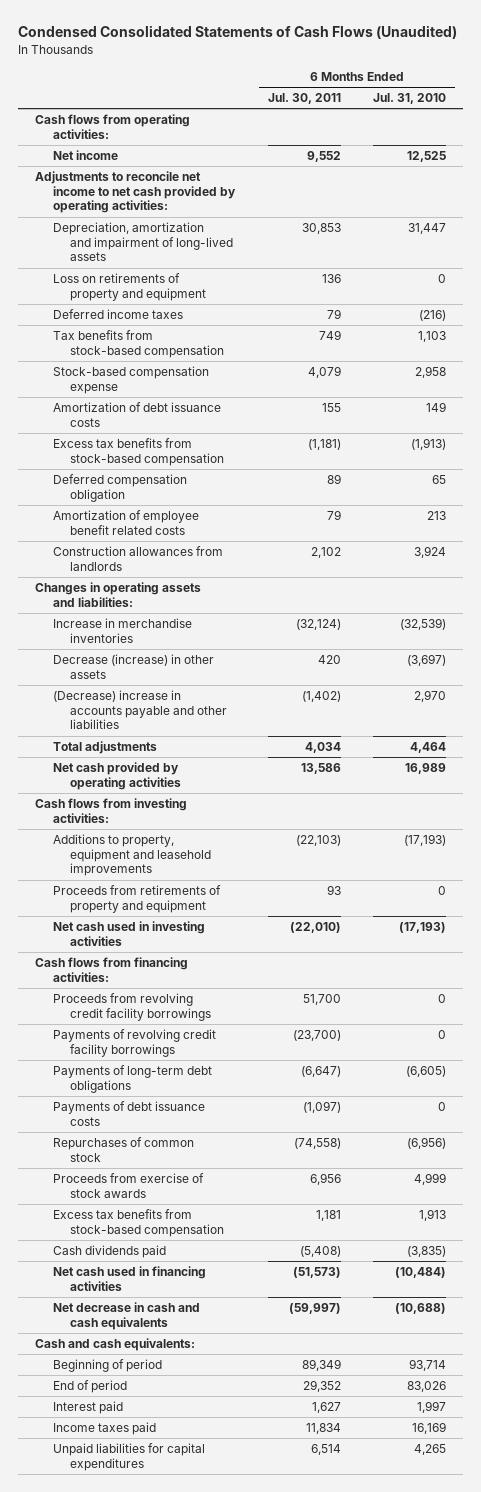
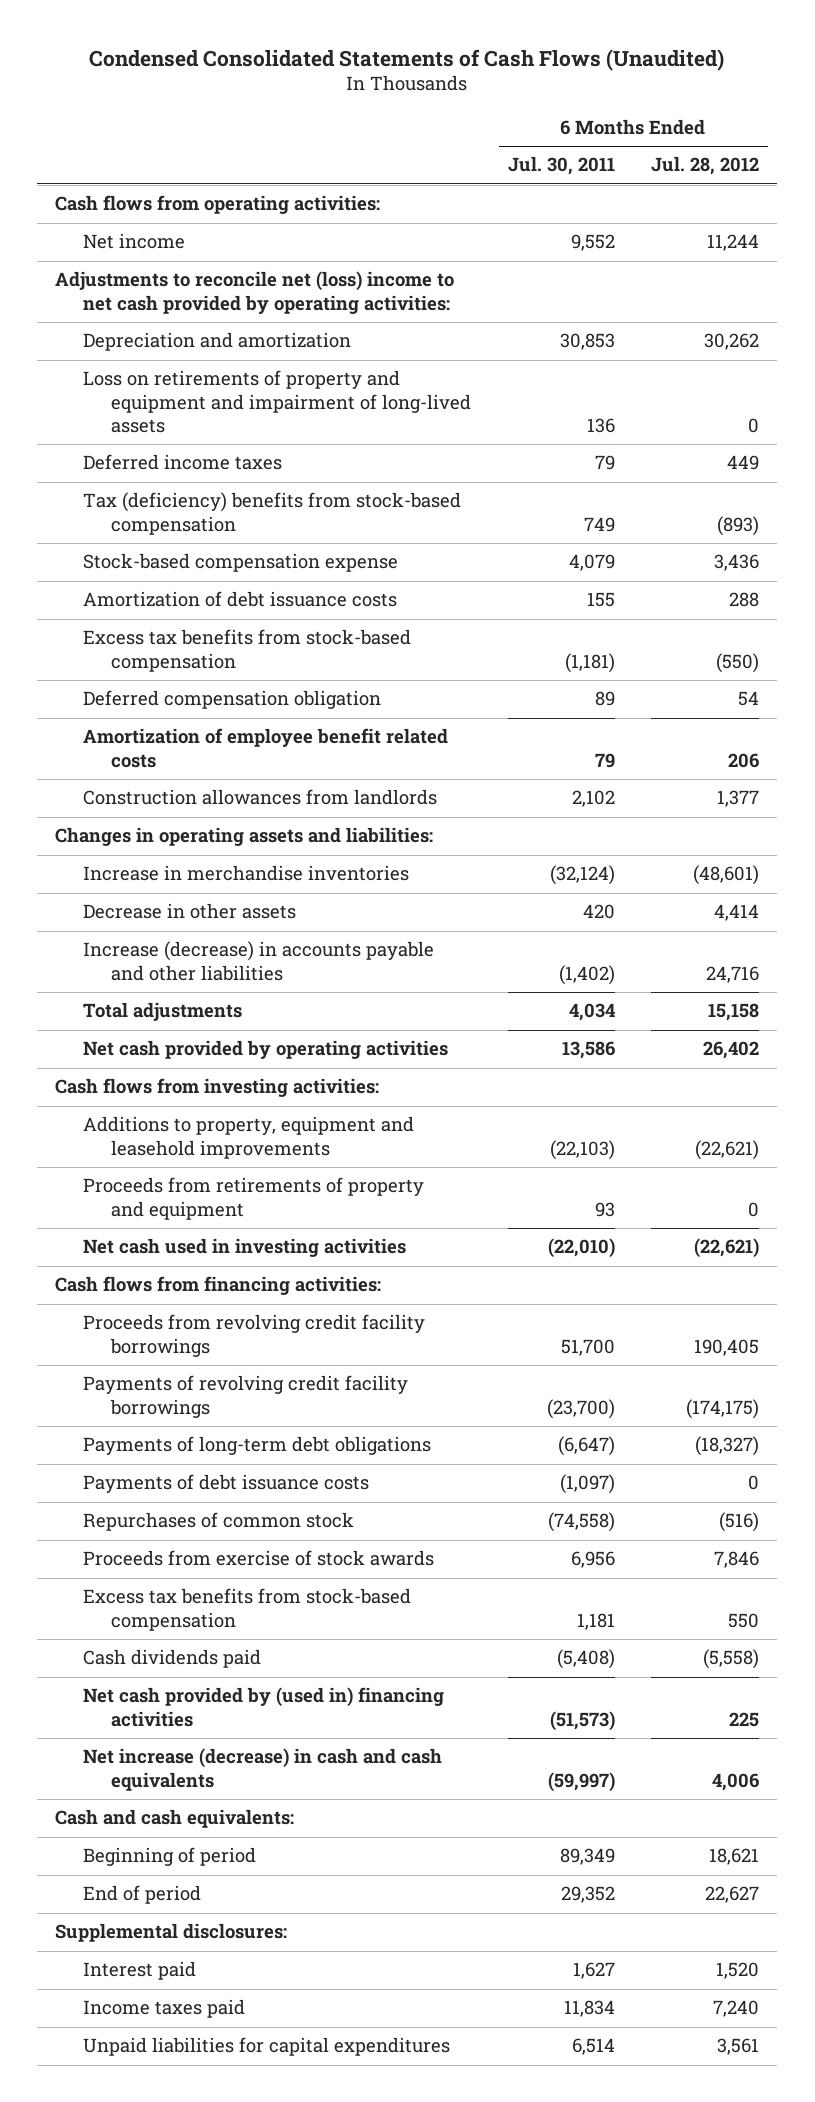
- | 6 Months Ended Jul. 30, 2011 | 6 Months Ended Jul. 31, 2010
+ | 6 Months Ended Jul. 30, 2011 | 6 Months Ended Jul. 28, 2012
- Adjustments to reconcile net income to net cash provided by operating activities:
- Depreciation, amortization and impairment of long-lived assets | 30,853 | 31,447
- Loss on retirements of property and equipment | 136 | 0
+ Adjustments to reconcile net (loss) income to net cash provided by operating activities:
+ Depreciation and amortization | 30,853 | 30,262
+ Loss on retirements of property and equipment and impairment of long-lived assets | 136 | 0
- Tax benefits from stock-based compensation | 749 | 1,103
+ Tax (deficiency) benefits from stock-based compensation | 749 | (893)
- Decrease (increase) in other assets | 420 | (3,697)
- (Decrease) increase in accounts payable and other liabilities | (1,402) | 2,970
+ Decrease in other assets | 420 | 4,414
+ Increase (decrease) in accounts payable and other liabilities | (1,402) | 24,716
- Net cash used in financing activities | (51,573) | (10,484)
- Net decrease in cash and cash equivalents | (59,997) | (10,688)
+ Net cash provided by (used in) financing activities | (51,573) | 225
+ Net increase (decrease) in cash and cash equivalents | (59,997) | 4,006
+ Supplemental disclosures:

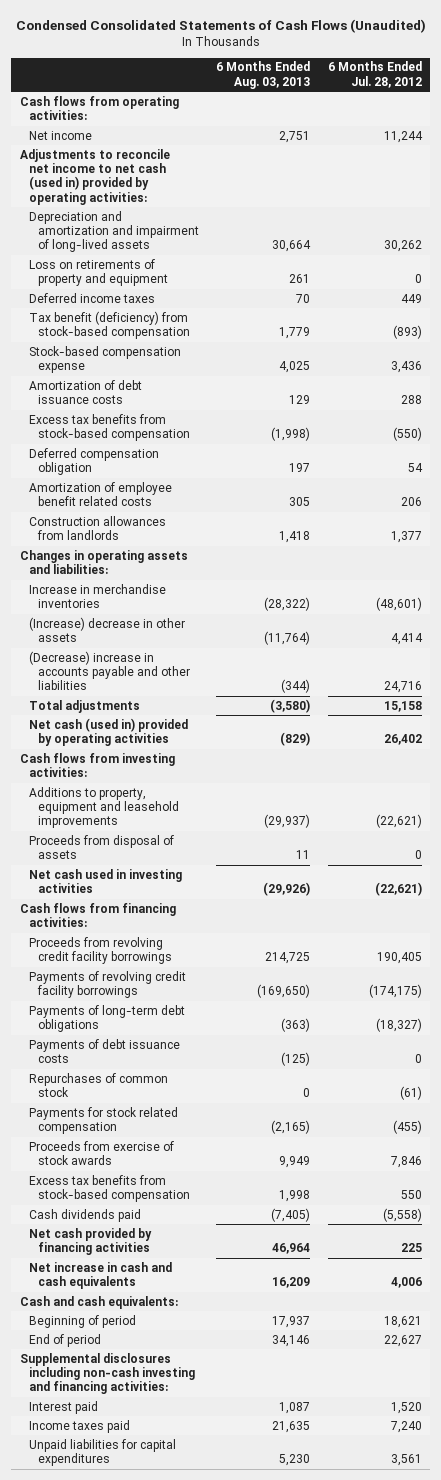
- | 6 Months Ended Jul. 30, 2011 | 6 Months Ended Jul. 28, 2012
+ | 6 Months Ended Aug. 03, 2013 | 6 Months Ended Jul. 28, 2012
- Adjustments to reconcile net (loss) income to net cash provided by operating activities:
- Depreciation and amortization | 30,853 | 30,262
- Loss on retirements of property and equipment and impairment of long-lived assets | 136 | 0
+ Adjustments to reconcile net income to net cash (used in) provided by operating activities:
+ Depreciation and amortization and impairment of long-lived assets | 30,664 | 30,262
+ Loss on retirements of property and equipment | 261 | 0
- Tax (deficiency) benefits from stock-based compensation | 749 | (893)
+ Tax benefit (deficiency) from stock-based compensation | 1,779 | (893)
- Decrease in other assets | 420 | 4,414
- Increase (decrease) in accounts payable and other liabilities | (1,402) | 24,716
+ (Increase) decrease in other assets | (11,764) | 4,414
+ (Decrease) increase in accounts payable and other liabilities | (344) | 24,716
- Net cash provided by operating activities | 13,586 | 26,402
+ Net cash (used in) provided by operating activities | (829) | 26,402
- Proceeds from retirements of property and equipment | 93 | 0
+ Proceeds from disposal of assets | 11 | 0
- Repurchases of common stock | (74,558) | (516)
+ Repurchases of common stock | 0 | (61)
+ Payments for stock related compensation | (2,165) | (455)
- Net cash provided by (used in) financing activities | (51,573) | 225
- Net increase (decrease) in cash and cash equivalents | (59,997) | 4,006
+ Net cash provided by financing activities | 46,964 | 225
+ Net increase in cash and cash equivalents | 16,209 | 4,006
- Supplemental disclosures:
+ Supplemental disclosures including non-cash investing and financing activities:

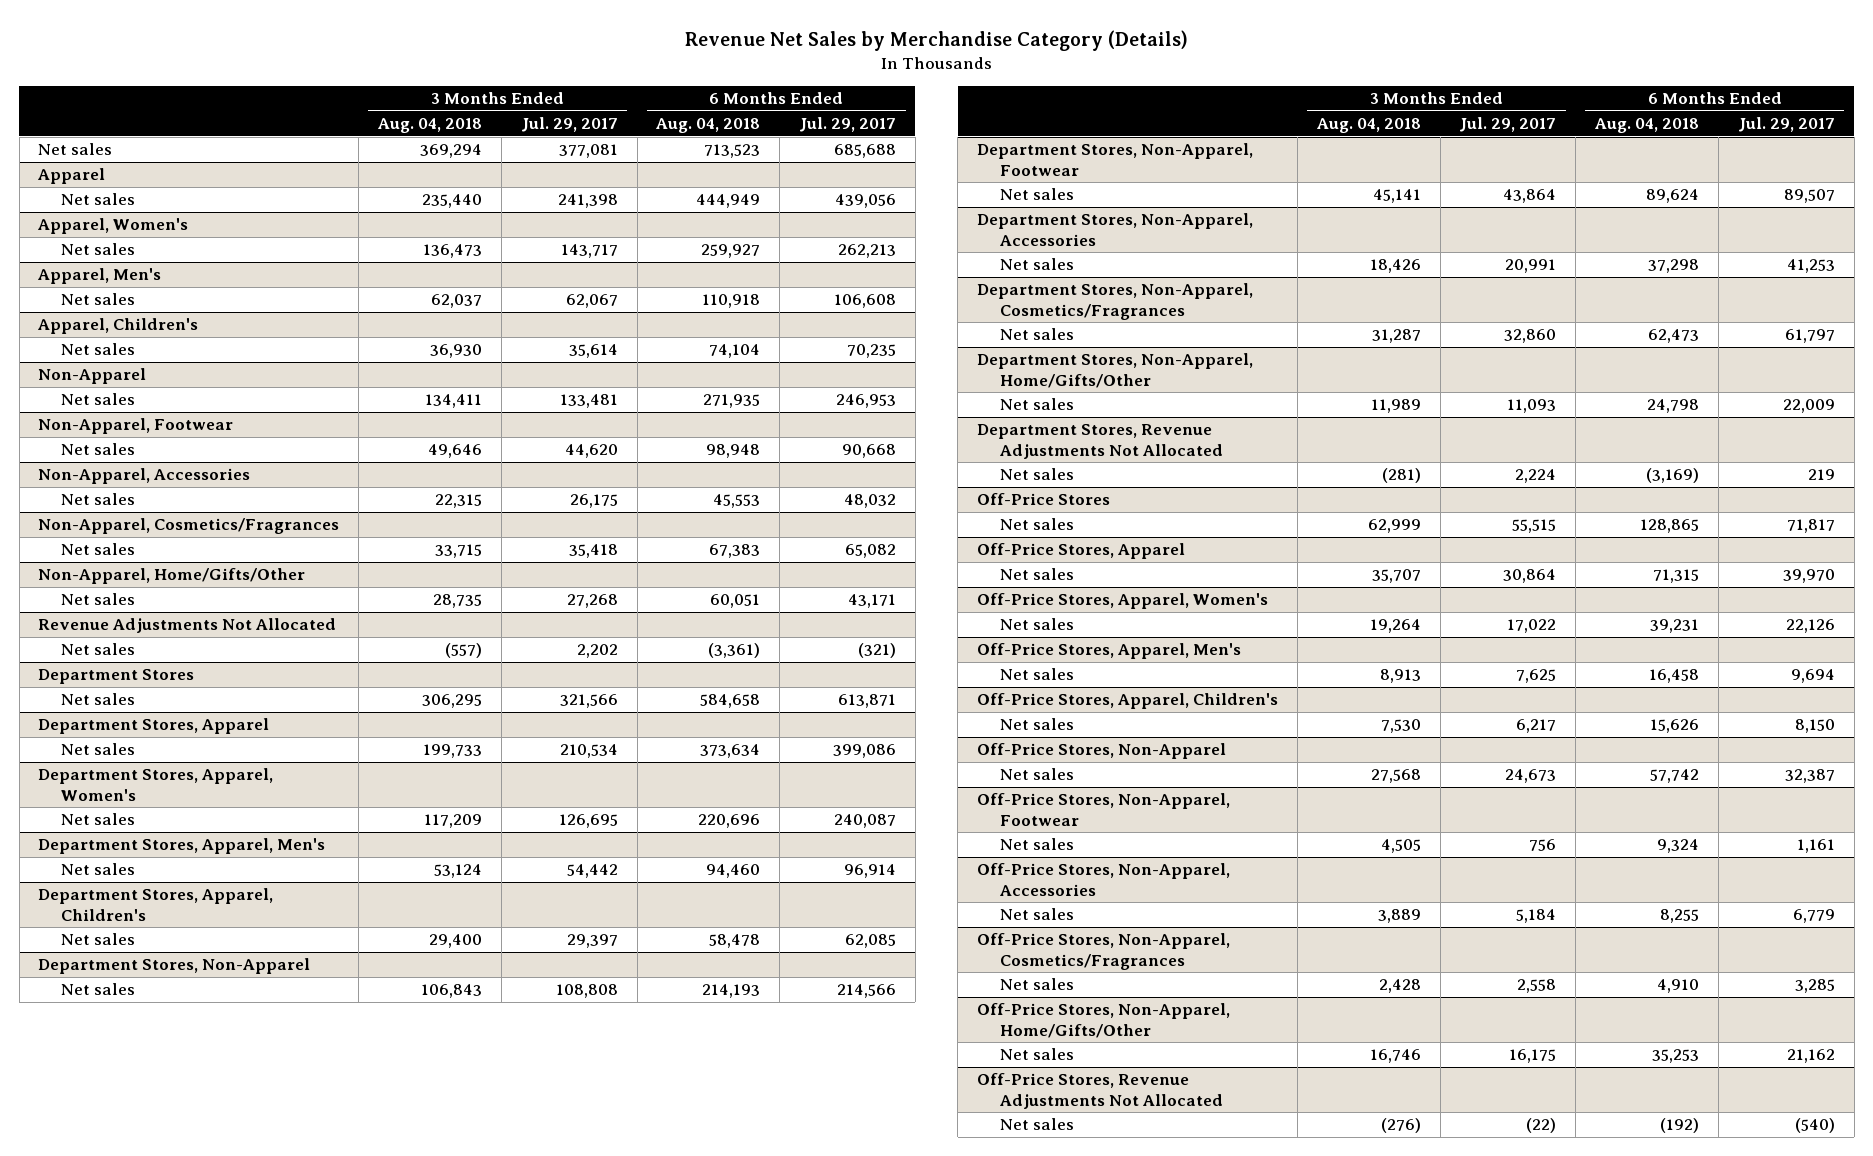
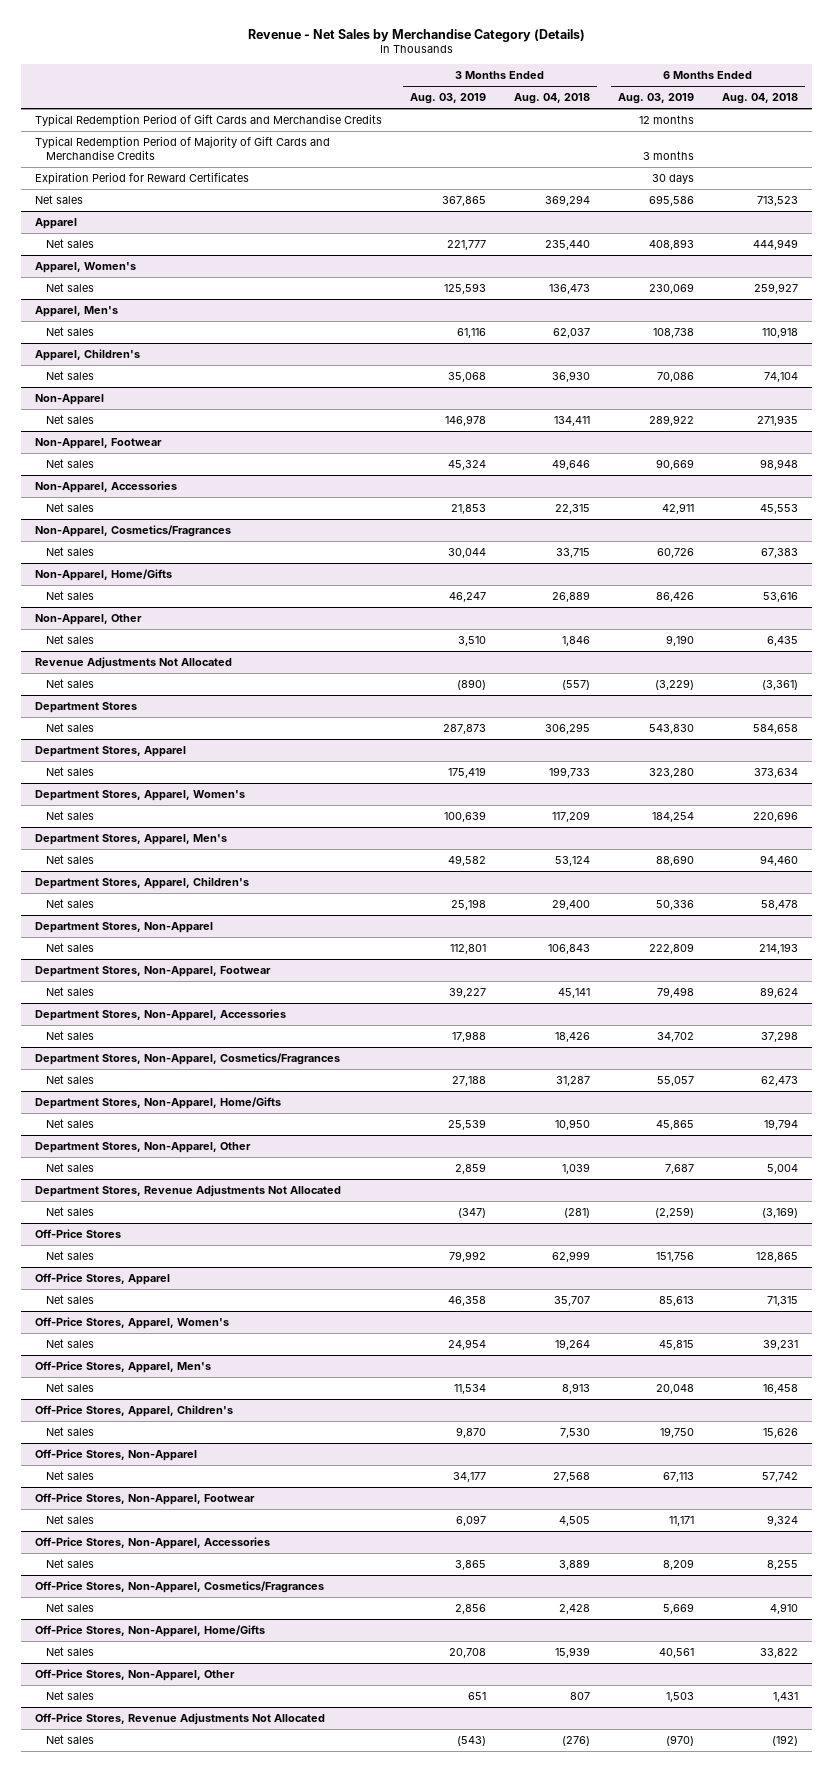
- Revenue Net Sales by Merchandise Category (Details)
+ Revenue - Net Sales by Merchandise Category (Details)
- | 3 Months Ended Aug. 04, 2018 | 3 Months Ended Jul. 29, 2017 | 6 Months Ended Aug. 04, 2018 | 6 Months Ended Jul. 29, 2017
+ | 3 Months Ended Aug. 03, 2019 | 3 Months Ended Aug. 04, 2018 | 6 Months Ended Aug. 03, 2019 | 6 Months Ended Aug. 04, 2018
+ Typical Redemption Period of Gift Cards and Merchandise Credits | | | 12 months |
+ Typical Redemption Period of Majority of Gift Cards and Merchandise Credits | | | 3 months |
+ Expiration Period for Reward Certificates | | | 30 days |
- Non-Apparel, Home/Gifts/Other
- Net sales | 28,735 | 27,268 | 60,051 | 43,171
+ Non-Apparel, Home/Gifts
+ Net sales | 46,247 | 26,889 | 86,426 | 53,616
+ Non-Apparel, Other
+ Net sales | 3,510 | 1,846 | 9,190 | 6,435
- Department Stores, Non-Apparel, Home/Gifts/Other
- Net sales | 11,989 | 11,093 | 24,798 | 22,009
+ Department Stores, Non-Apparel, Home/Gifts
+ Net sales | 25,539 | 10,950 | 45,865 | 19,794
+ Department Stores, Non-Apparel, Other
+ Net sales | 2,859 | 1,039 | 7,687 | 5,004
- Off-Price Stores, Non-Apparel, Home/Gifts/Other
- Net sales | 16,746 | 16,175 | 35,253 | 21,162
+ Off-Price Stores, Non-Apparel, Home/Gifts
+ Net sales | 20,708 | 15,939 | 40,561 | 33,822
+ Off-Price Stores, Non-Apparel, Other
+ Net sales | 651 | 807 | 1,503 | 1,431

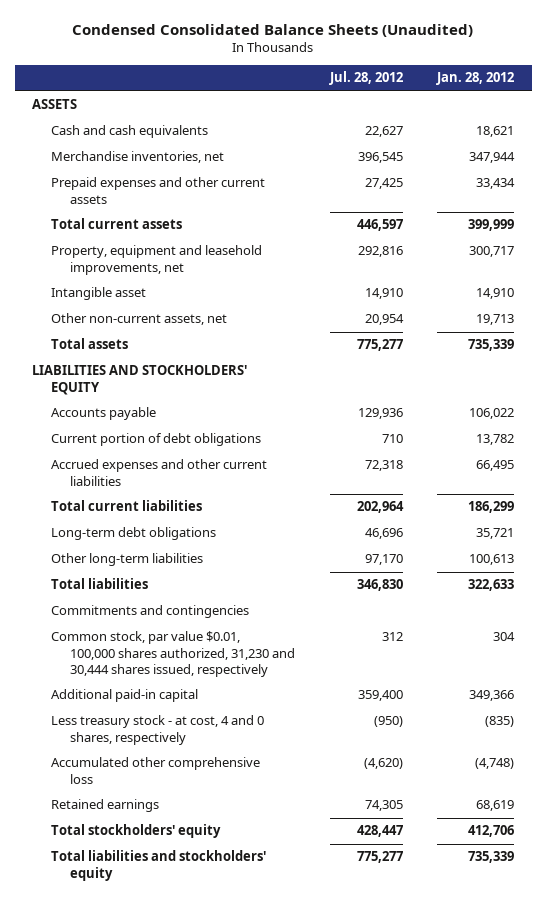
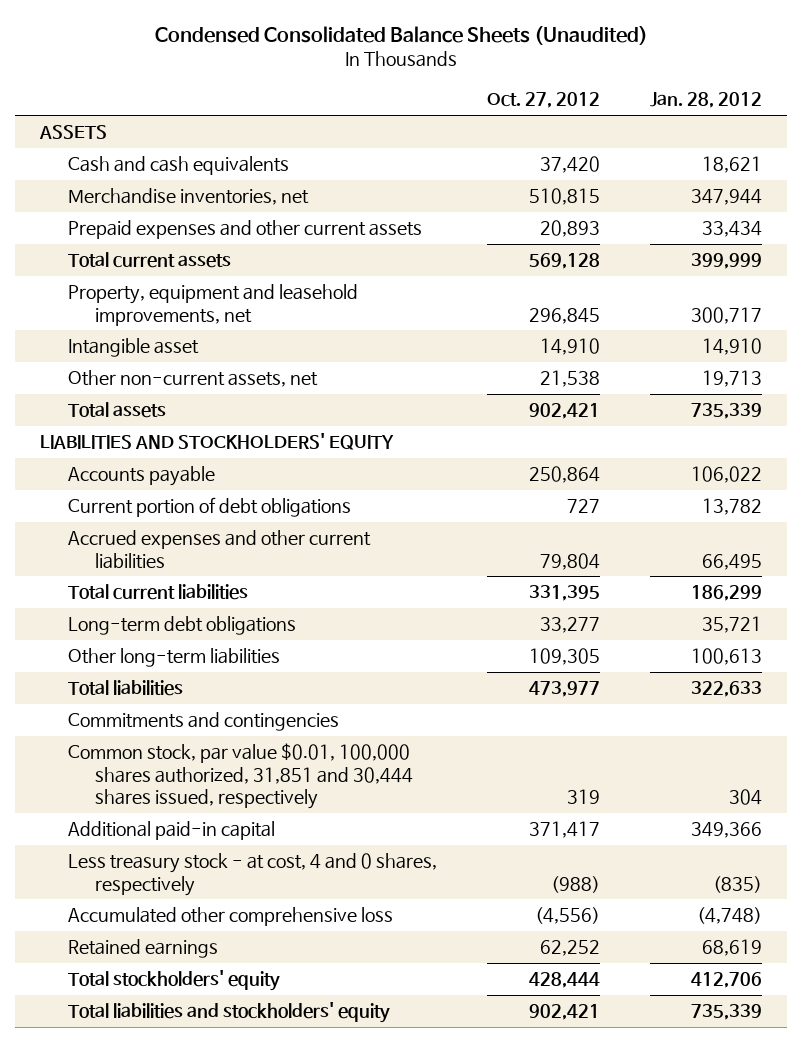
- | Jul. 28, 2012 | Jan. 28, 2012
+ | Oct. 27, 2012 | Jan. 28, 2012
- Common stock, par value $0.01, 100,000 shares authorized, 31,230 and 30,444 shares issued, respectively | 312 | 304
+ Common stock, par value $0.01, 100,000 shares authorized, 31,851 and 30,444 shares issued, respectively | 319 | 304

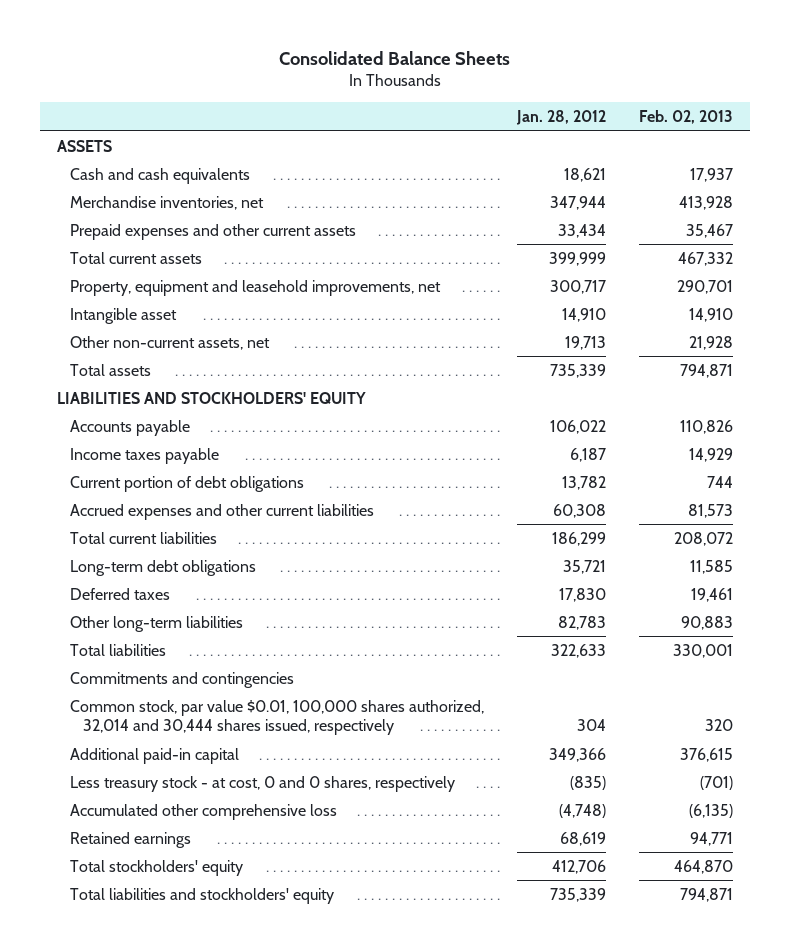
- Condensed Consolidated Balance Sheets (Unaudited)
+ Consolidated Balance Sheets
- | Oct. 27, 2012 | Jan. 28, 2012
+ | Jan. 28, 2012 | Feb. 02, 2013
+ Income taxes payable | 6,187 | 14,929
- Accrued expenses and other current liabilities | 79,804 | 66,495
+ Accrued expenses and other current liabilities | 60,308 | 81,573
- Other long-term liabilities | 109,305 | 100,613
+ Deferred taxes | 17,830 | 19,461
+ Other long-term liabilities | 82,783 | 90,883
- Common stock, par value $0.01, 100,000 shares authorized, 31,851 and 30,444 shares issued, respectively | 319 | 304
+ Common stock, par value $0.01, 100,000 shares authorized, 32,014 and 30,444 shares issued, respectively | 304 | 320
- Less treasury stock - at cost, 4 and 0 shares, respectively | (988) | (835)
+ Less treasury stock - at cost, 0 and 0 shares, respectively | (835) | (701)

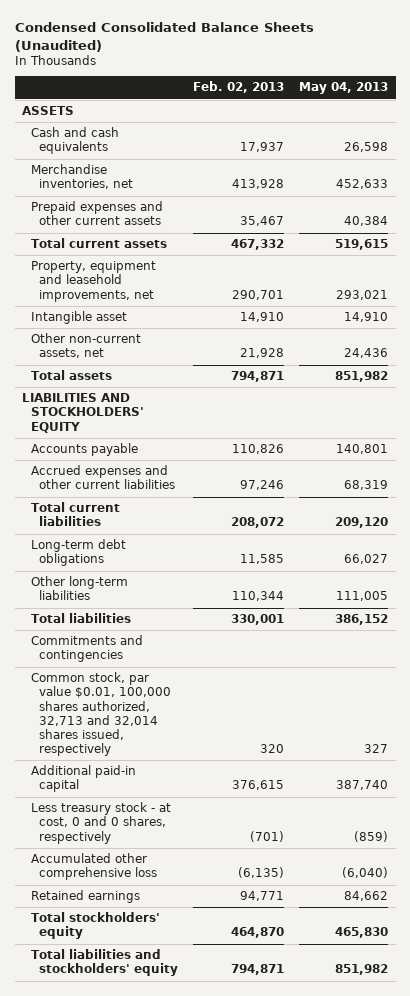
- Consolidated Balance Sheets
+ Condensed Consolidated Balance Sheets (Unaudited)
- | Jan. 28, 2012 | Feb. 02, 2013
+ | Feb. 02, 2013 | May 04, 2013
- Income taxes payable | 6,187 | 14,929
- Current portion of debt obligations | 13,782 | 744
- Accrued expenses and other current liabilities | 60,308 | 81,573
+ Accrued expenses and other current liabilities | 97,246 | 68,319
- Deferred taxes | 17,830 | 19,461
- Other long-term liabilities | 82,783 | 90,883
+ Other long-term liabilities | 110,344 | 111,005
- Common stock, par value $0.01, 100,000 shares authorized, 32,014 and 30,444 shares issued, respectively | 304 | 320
+ Common stock, par value $0.01, 100,000 shares authorized, 32,713 and 32,014 shares issued, respectively | 320 | 327

